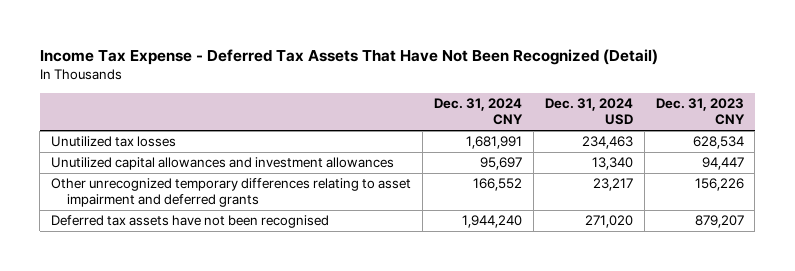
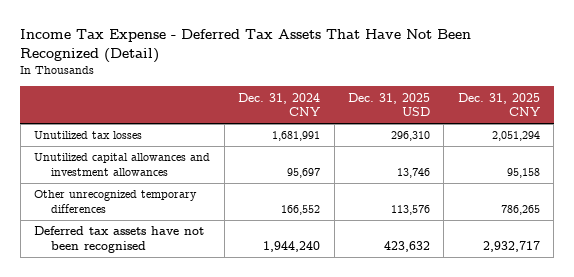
- | Dec. 31, 2024 CNY | Dec. 31, 2024 USD | Dec. 31, 2023 CNY
+ | Dec. 31, 2024 CNY | Dec. 31, 2025 USD | Dec. 31, 2025 CNY
- Other unrecognized temporary differences relating to asset impairment and deferred grants | 166,552 | 23,217 | 156,226
+ Other unrecognized temporary differences | 166,552 | 113,576 | 786,265

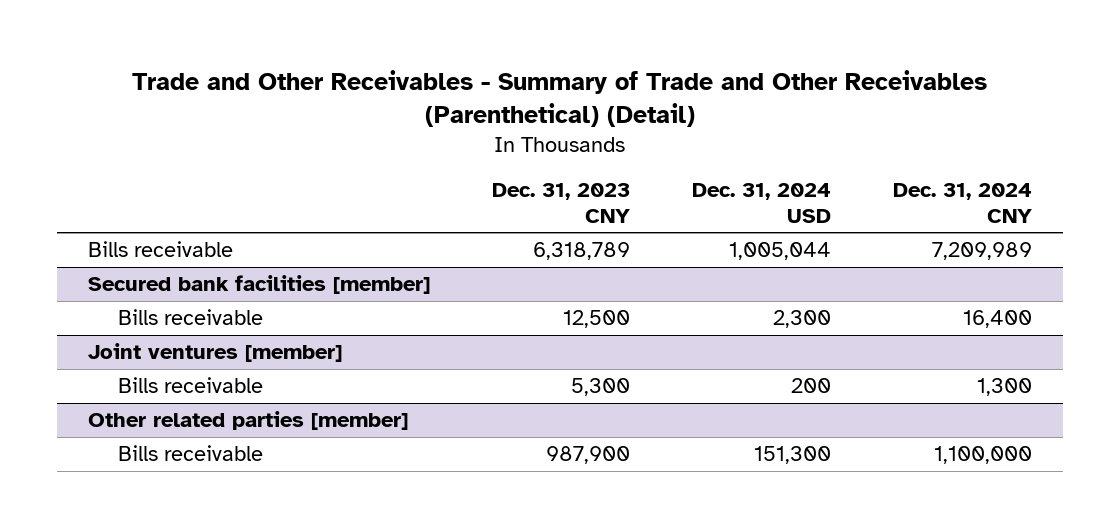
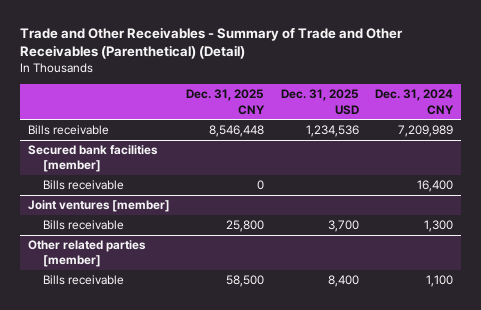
- | Dec. 31, 2023 CNY | Dec. 31, 2024 USD | Dec. 31, 2024 CNY
+ | Dec. 31, 2025 CNY | Dec. 31, 2025 USD | Dec. 31, 2024 CNY
@ Other related parties [member]
- Bills receivable | 987,900 | 151,300 | 1,100,000
+ Bills receivable | 58,500 | 8,400 | 1,100

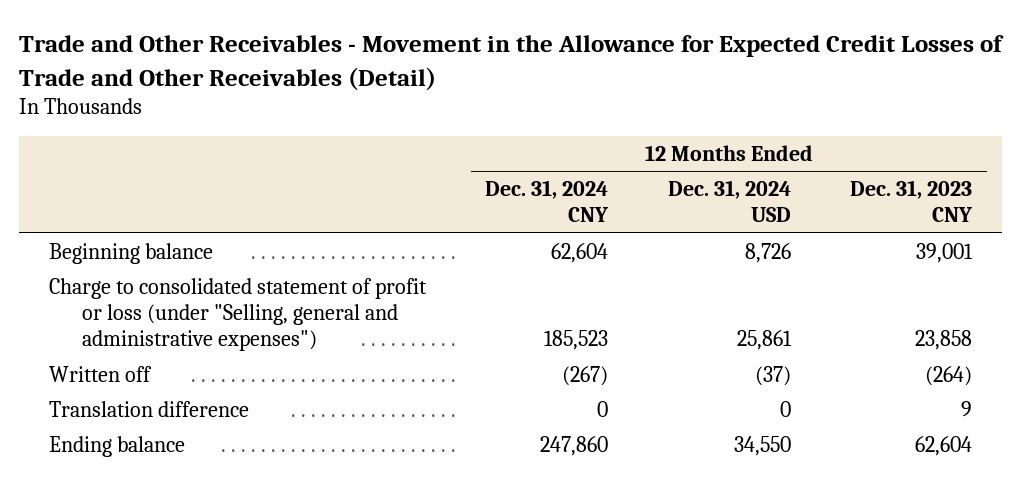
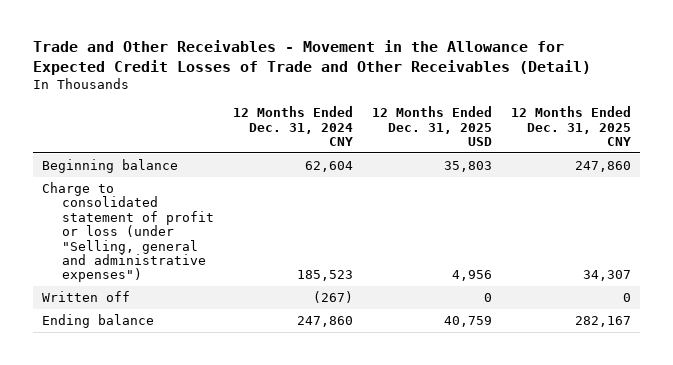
- | 12 Months Ended Dec. 31, 2024 CNY | 12 Months Ended Dec. 31, 2024 USD | 12 Months Ended Dec. 31, 2023 CNY
+ | 12 Months Ended Dec. 31, 2024 CNY | 12 Months Ended Dec. 31, 2025 USD | 12 Months Ended Dec. 31, 2025 CNY
- Translation difference | 0 | 0 | 9

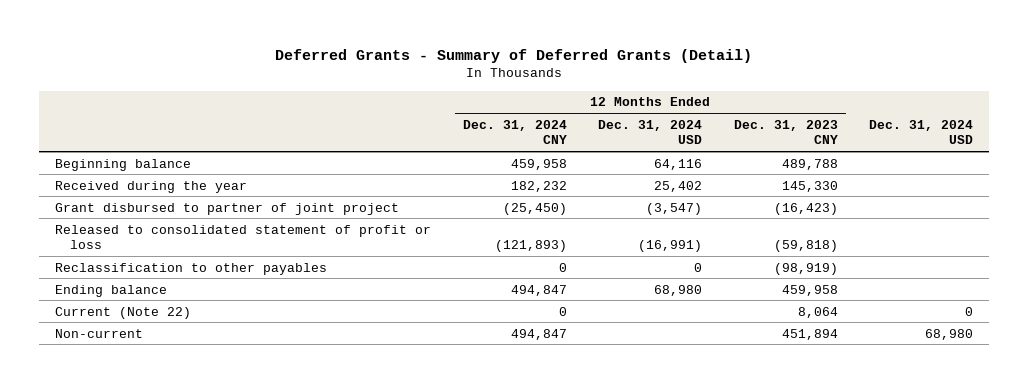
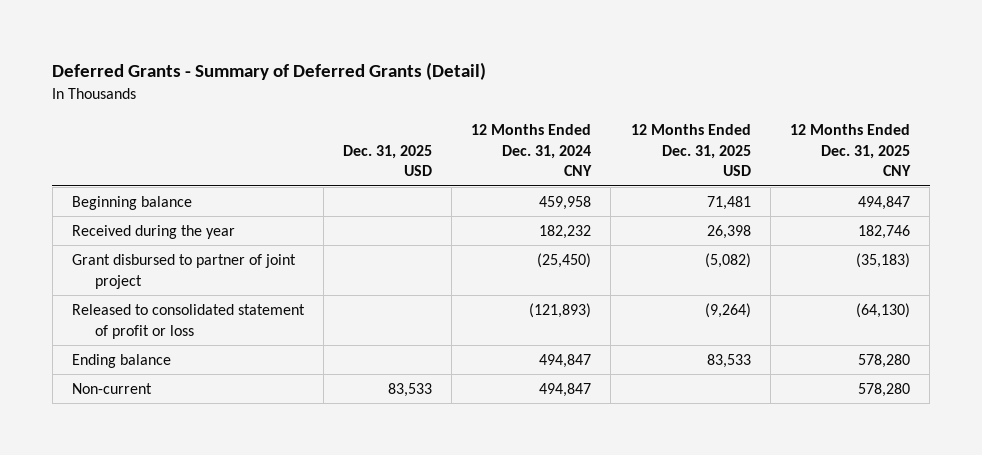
- | 12 Months Ended Dec. 31, 2024 CNY | 12 Months Ended Dec. 31, 2024 USD | 12 Months Ended Dec. 31, 2023 CNY | Dec. 31, 2024 USD
+ | Dec. 31, 2025 USD | 12 Months Ended Dec. 31, 2024 CNY | 12 Months Ended Dec. 31, 2025 USD | 12 Months Ended Dec. 31, 2025 CNY
- Reclassification to other payables | 0 | 0 | (98,919) |
- Current (Note 22) | 0 | | 8,064 | 0

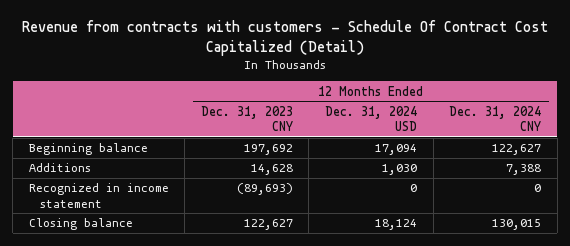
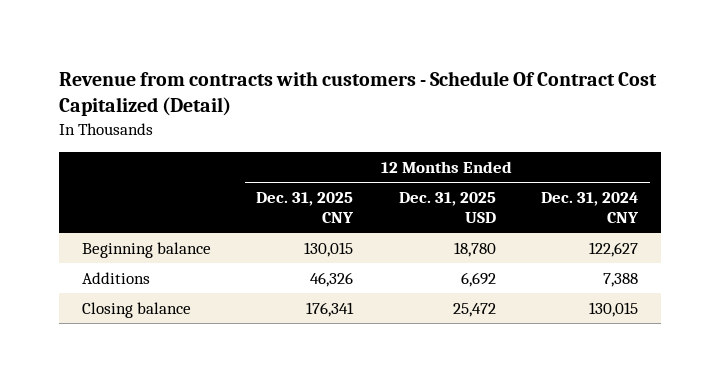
- | 12 Months Ended Dec. 31, 2023 CNY | 12 Months Ended Dec. 31, 2024 USD | 12 Months Ended Dec. 31, 2024 CNY
+ | 12 Months Ended Dec. 31, 2025 CNY | 12 Months Ended Dec. 31, 2025 USD | 12 Months Ended Dec. 31, 2024 CNY
- Recognized in income statement | (89,693) | 0 | 0

